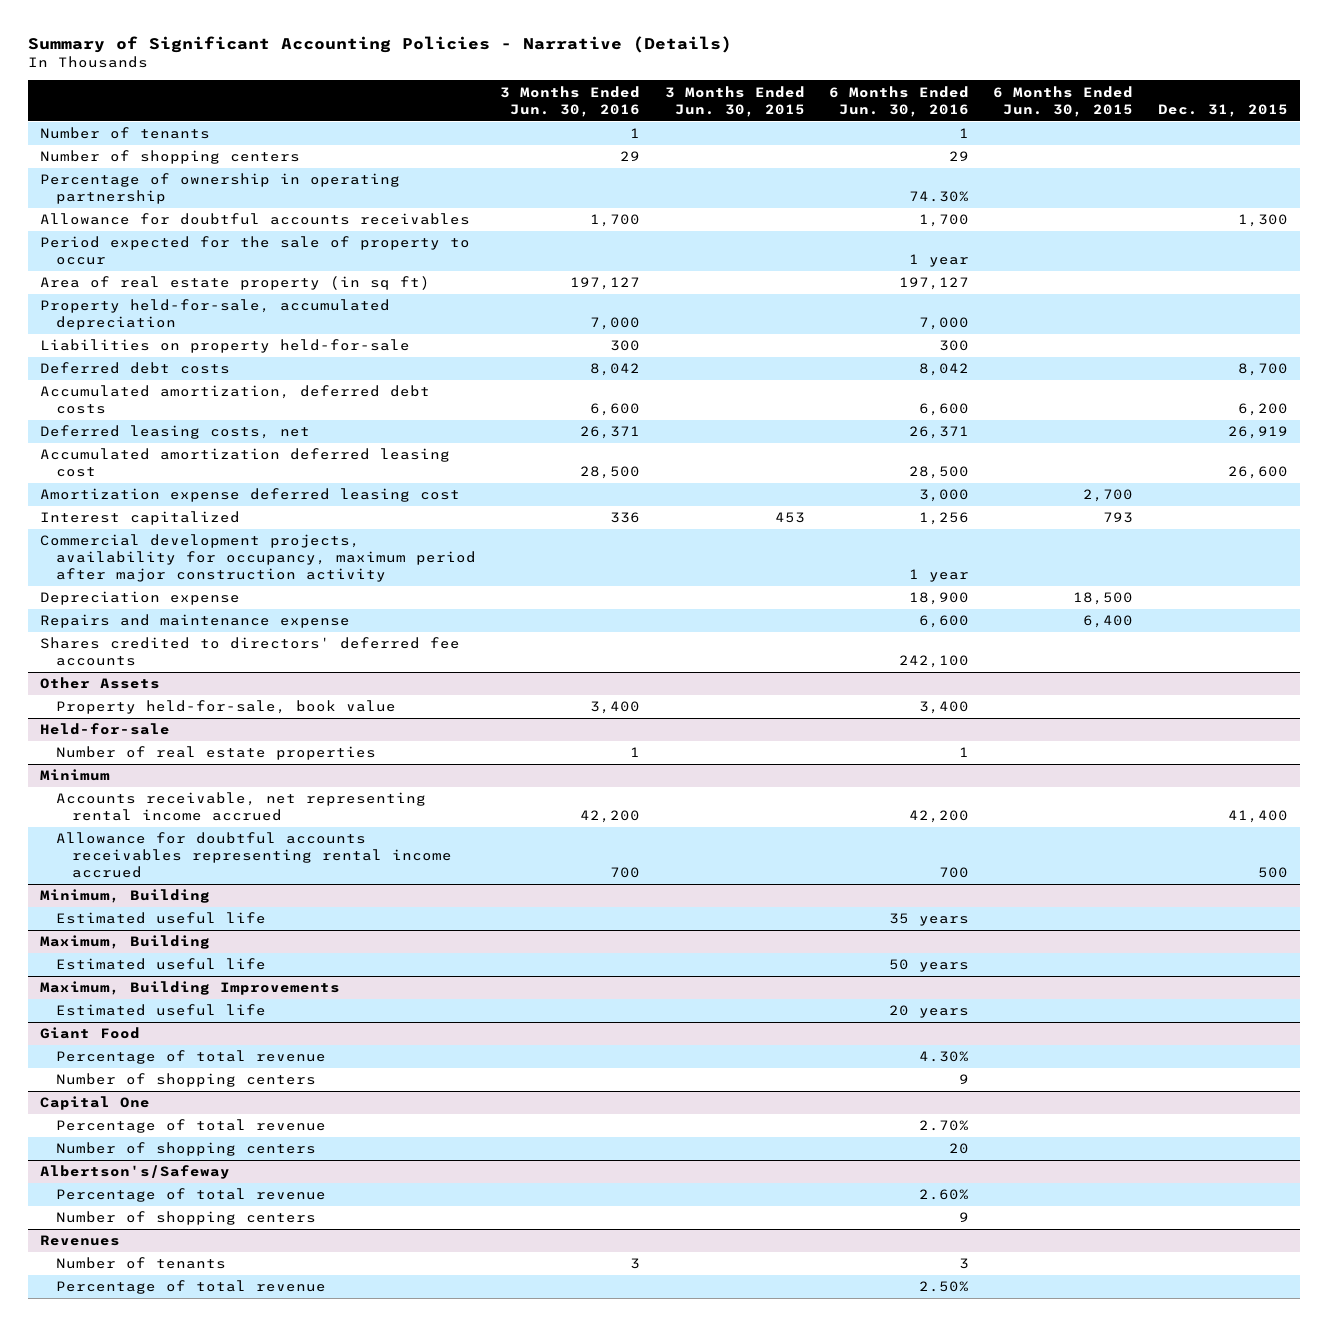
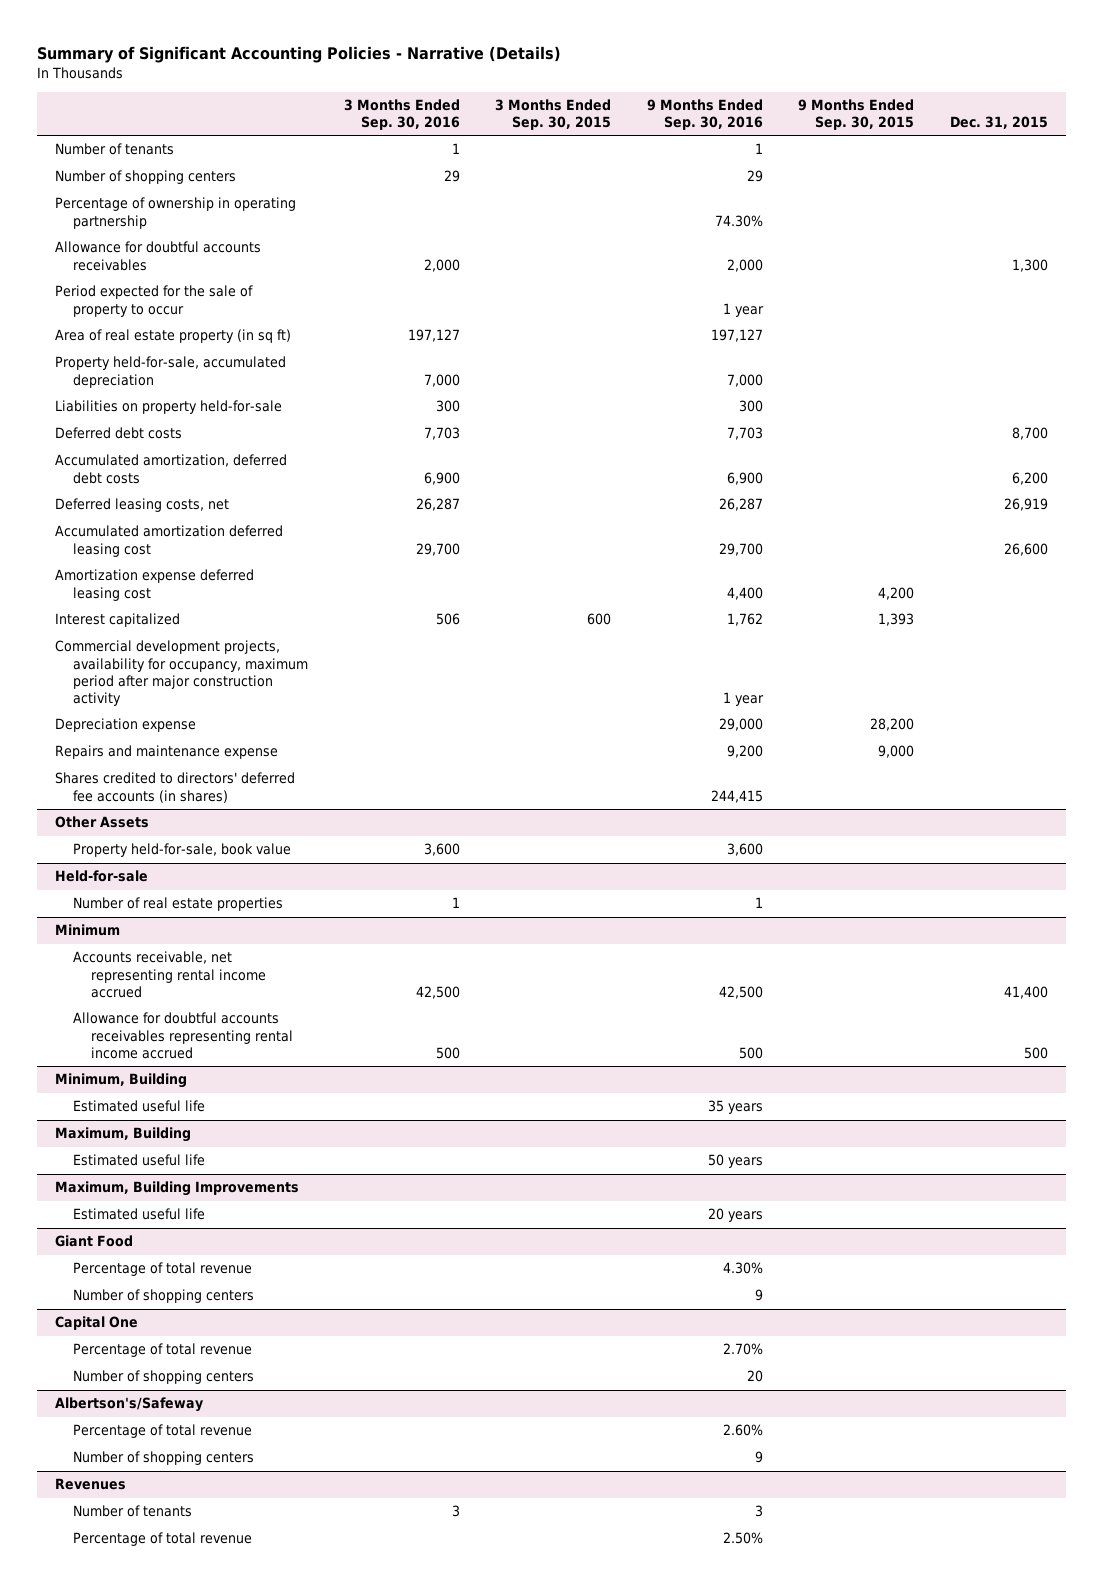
- | 3 Months Ended Jun. 30, 2016 | 3 Months Ended Jun. 30, 2015 | 6 Months Ended Jun. 30, 2016 | 6 Months Ended Jun. 30, 2015 | Dec. 31, 2015
+ | 3 Months Ended Sep. 30, 2016 | 3 Months Ended Sep. 30, 2015 | 9 Months Ended Sep. 30, 2016 | 9 Months Ended Sep. 30, 2015 | Dec. 31, 2015
- Shares credited to directors' deferred fee accounts | | | 242,100 | |
+ Shares credited to directors' deferred fee accounts (in shares) | | | 244,415 | |

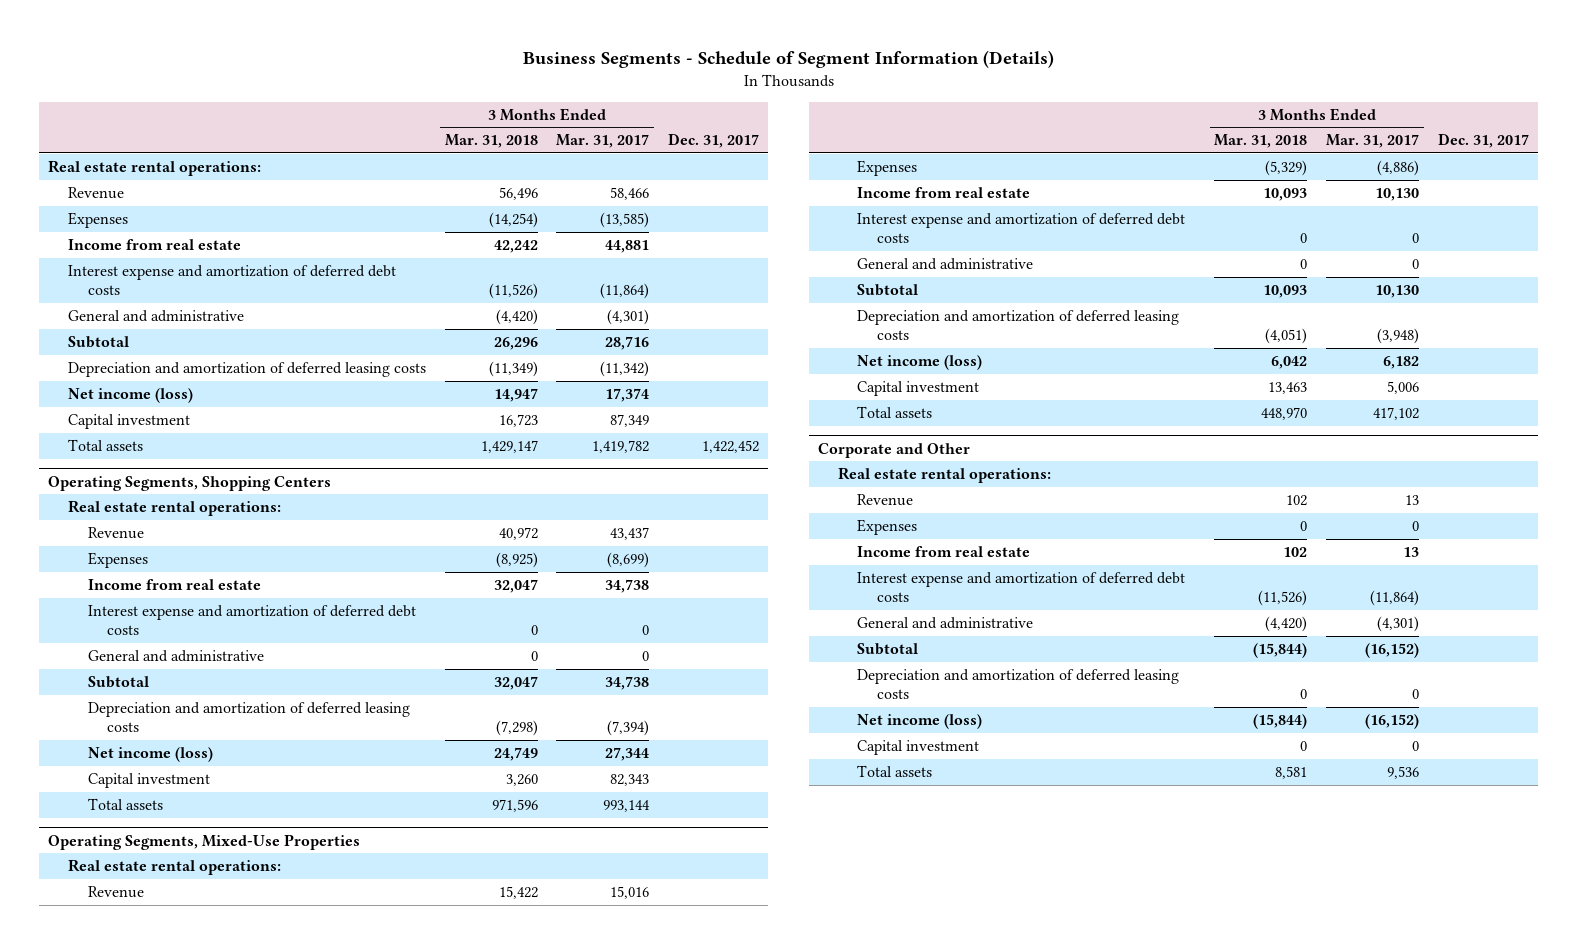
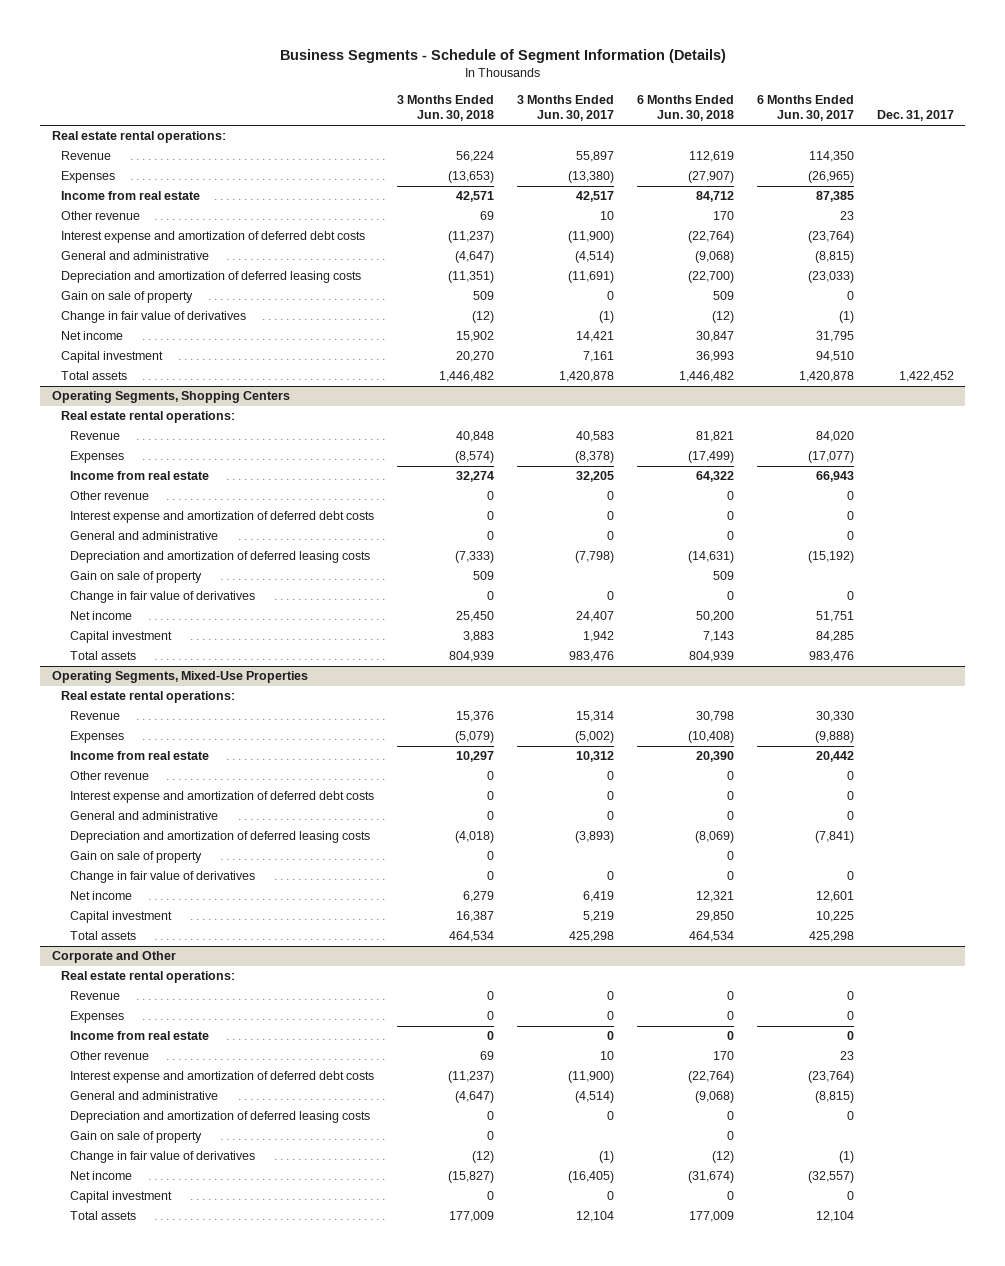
- | 3 Months Ended Mar. 31, 2018 | 3 Months Ended Mar. 31, 2017 | Dec. 31, 2017
+ | 3 Months Ended Jun. 30, 2018 | 3 Months Ended Jun. 30, 2017 | 6 Months Ended Jun. 30, 2018 | 6 Months Ended Jun. 30, 2017 | Dec. 31, 2017
+ Other revenue | 69 | 10 | 170 | 23 |
- Subtotal | 26,296 | 28,716 |
- Net income (loss) | 14,947 | 17,374 |
+ Gain on sale of property | 509 | 0 | 509 | 0 |
+ Change in fair value of derivatives | (12) | (1) | (12) | (1) |
+ Net income | 15,902 | 14,421 | 30,847 | 31,795 |
@ Operating Segments, Shopping Centers
+ Other revenue | 0 | 0 | 0 | 0 |
- Subtotal | 32,047 | 34,738 |
- Net income (loss) | 24,749 | 27,344 |
+ Gain on sale of property | 509 | | 509 | |
+ Change in fair value of derivatives | 0 | 0 | 0 | 0 |
+ Net income | 25,450 | 24,407 | 50,200 | 51,751 |
@ Operating Segments, Mixed-Use Properties
+ Other revenue | 0 | 0 | 0 | 0 |
- Subtotal | 10,093 | 10,130 |
- Net income (loss) | 6,042 | 6,182 |
+ Gain on sale of property | 0 | | 0 | |
+ Change in fair value of derivatives | 0 | 0 | 0 | 0 |
+ Net income | 6,279 | 6,419 | 12,321 | 12,601 |
@ Corporate and Other
+ Other revenue | 69 | 10 | 170 | 23 |
- Subtotal | (15,844) | (16,152) |
- Net income (loss) | (15,844) | (16,152) |
+ Gain on sale of property | 0 | | 0 | |
+ Change in fair value of derivatives | (12) | (1) | (12) | (1) |
+ Net income | (15,827) | (16,405) | (31,674) | (32,557) |

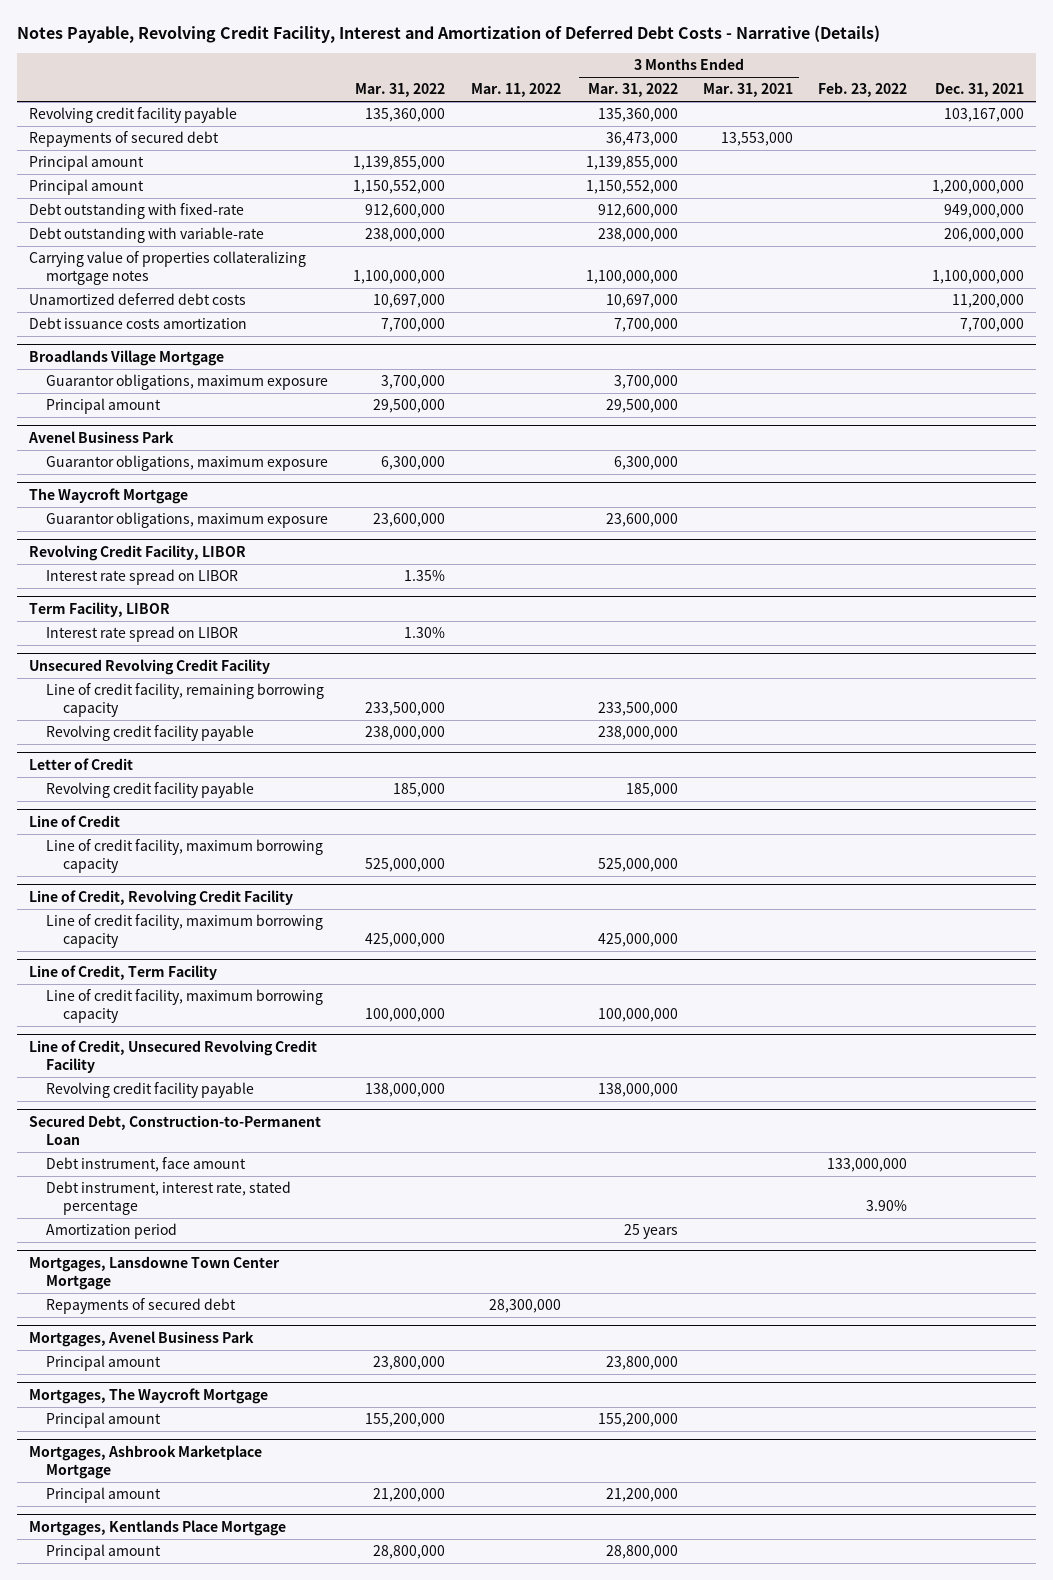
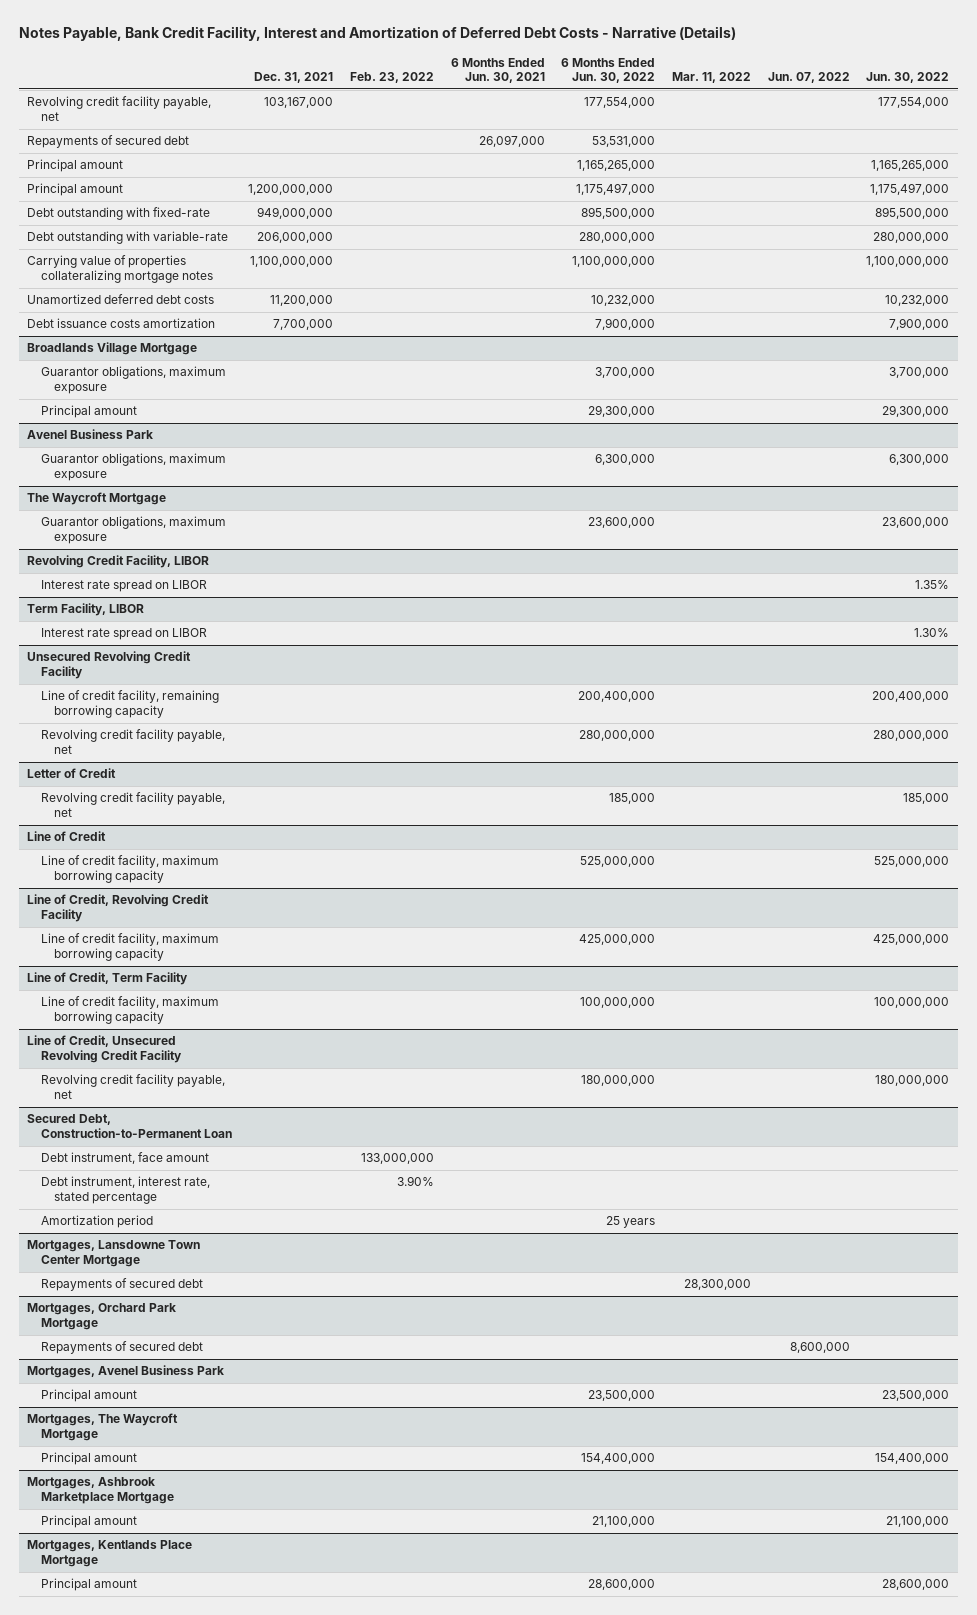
- Notes Payable, Revolving Credit Facility, Interest and Amortization of Deferred Debt Costs - Narrative (Details)
+ Notes Payable, Bank Credit Facility, Interest and Amortization of Deferred Debt Costs - Narrative (Details)
- | Mar. 31, 2022 | Mar. 11, 2022 | 3 Months Ended Mar. 31, 2022 | 3 Months Ended Mar. 31, 2021 | Feb. 23, 2022 | Dec. 31, 2021
+ | Dec. 31, 2021 | Feb. 23, 2022 | 6 Months Ended Jun. 30, 2021 | 6 Months Ended Jun. 30, 2022 | Mar. 11, 2022 | Jun. 07, 2022 | Jun. 30, 2022
- Revolving credit facility payable | 135,360,000 | | 135,360,000 | | | 103,167,000
+ Revolving credit facility payable, net | 103,167,000 | | | 177,554,000 | | | 177,554,000
@ Unsecured Revolving Credit Facility
- Revolving credit facility payable | 238,000,000 | | 238,000,000 | | |
+ Revolving credit facility payable, net | | | | 280,000,000 | | | 280,000,000
@ Letter of Credit
- Revolving credit facility payable | 185,000 | | 185,000 | | |
+ Revolving credit facility payable, net | | | | 185,000 | | | 185,000
@ Line of Credit, Unsecured Revolving Credit Facility
- Revolving credit facility payable | 138,000,000 | | 138,000,000 | | |
+ Revolving credit facility payable, net | | | | 180,000,000 | | | 180,000,000
+ Mortgages, Orchard Park Mortgage
+ Repayments of secured debt | | | | | | 8,600,000 |

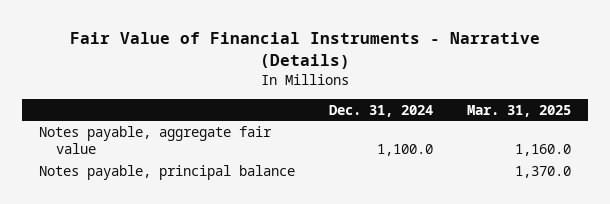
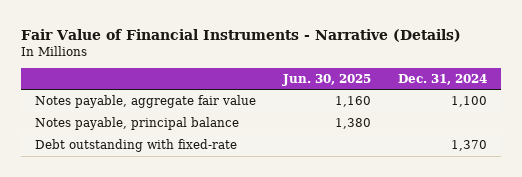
- | Dec. 31, 2024 | Mar. 31, 2025
+ | Jun. 30, 2025 | Dec. 31, 2024
- Notes payable, aggregate fair value | 1,100.0 | 1,160.0
+ Notes payable, aggregate fair value | 1,160 | 1,100
+ Debt outstanding with fixed-rate | | 1,370

